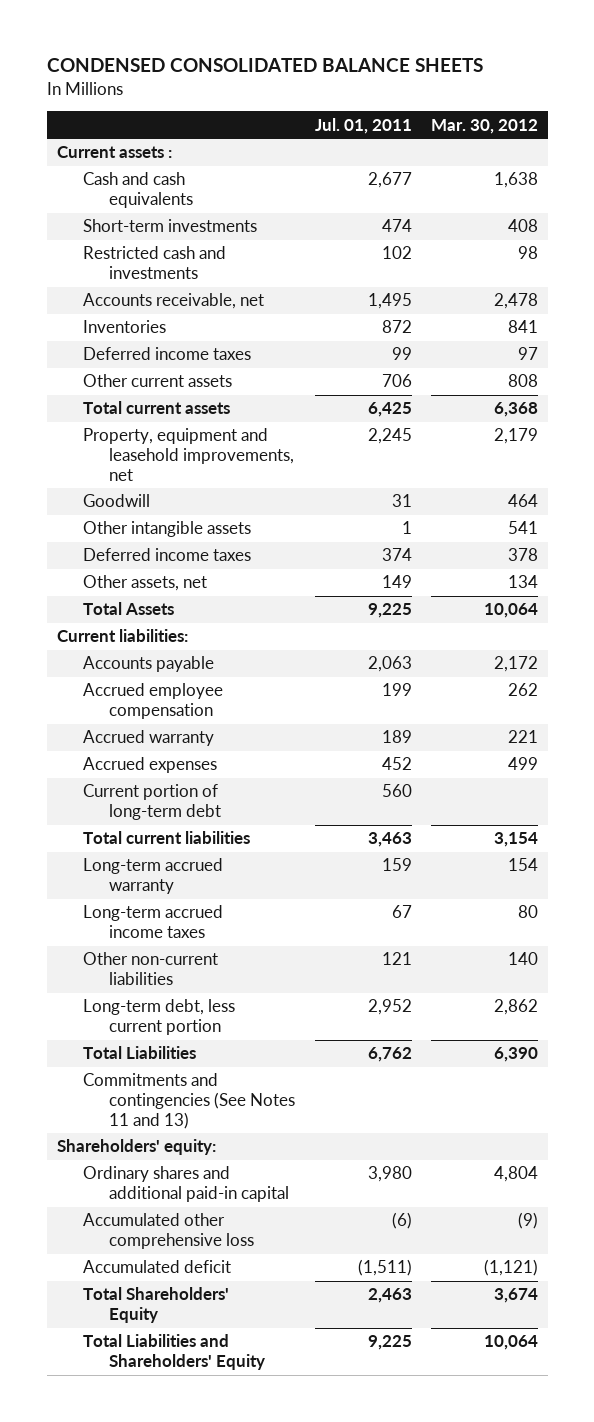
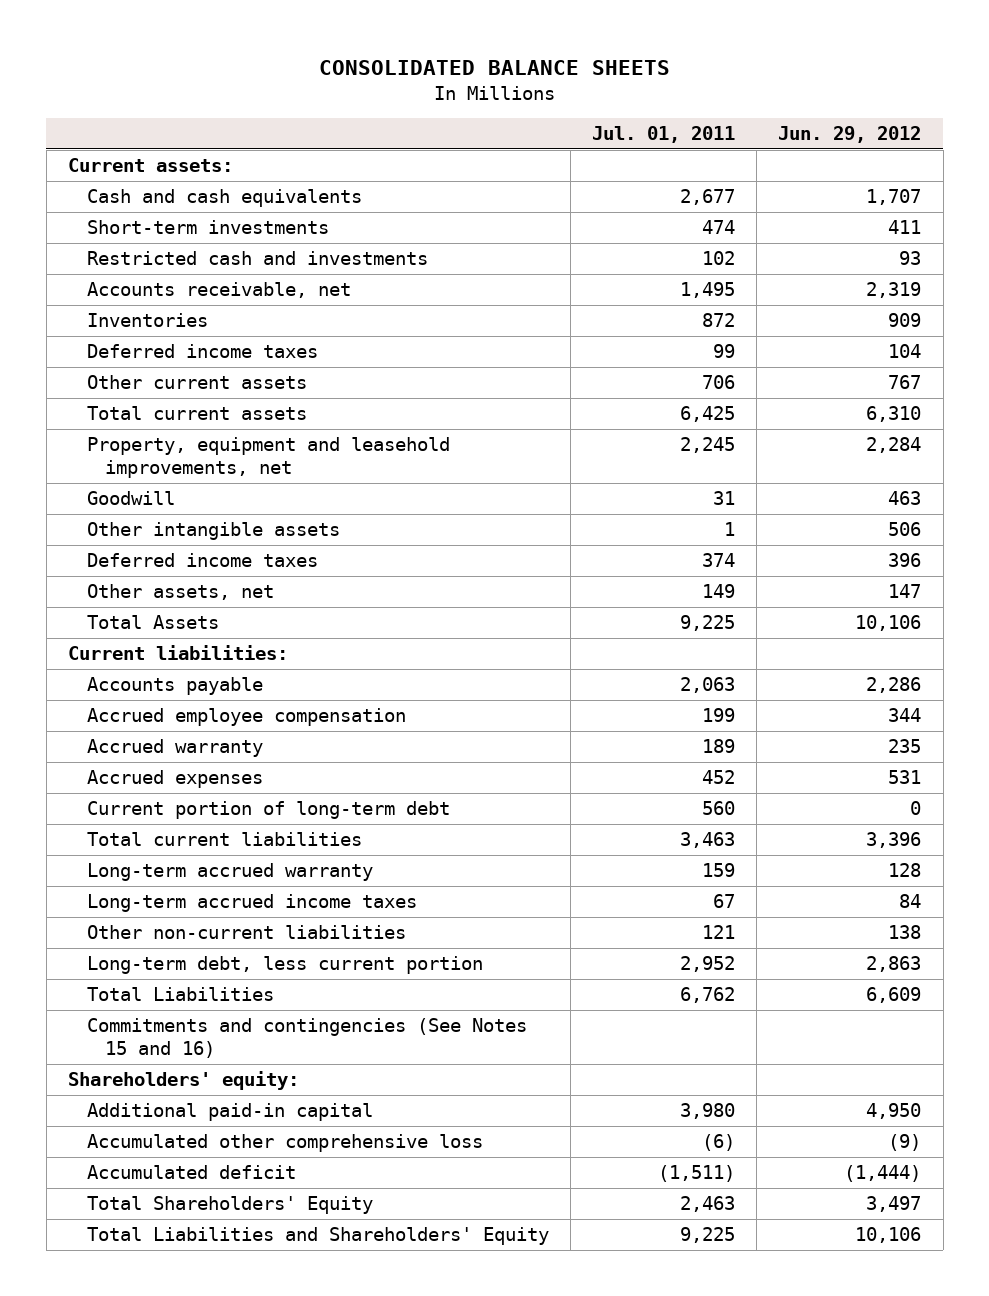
- CONDENSED CONSOLIDATED BALANCE SHEETS
+ CONSOLIDATED BALANCE SHEETS
- | Jul. 01, 2011 | Mar. 30, 2012
+ | Jul. 01, 2011 | Jun. 29, 2012
- Current assets :
+ Current assets:
- Commitments and contingencies (See Notes 11 and 13)
+ Commitments and contingencies (See Notes 15 and 16)
- Ordinary shares and additional paid-in capital | 3,980 | 4,804
+ Additional paid-in capital | 3,980 | 4,950

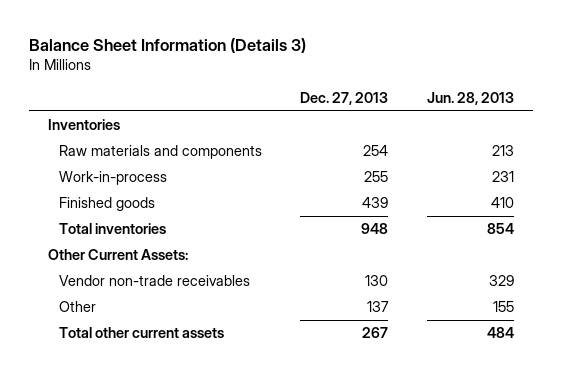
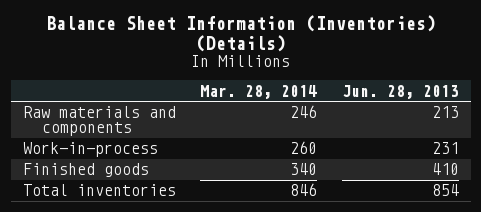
- Balance Sheet Information (Details 3)
+ Balance Sheet Information (Inventories) (Details)
- | Dec. 27, 2013 | Jun. 28, 2013
+ | Mar. 28, 2014 | Jun. 28, 2013
- Inventories
- Other Current Assets:
- Vendor non-trade receivables | 130 | 329
- Other | 137 | 155
- Total other current assets | 267 | 484

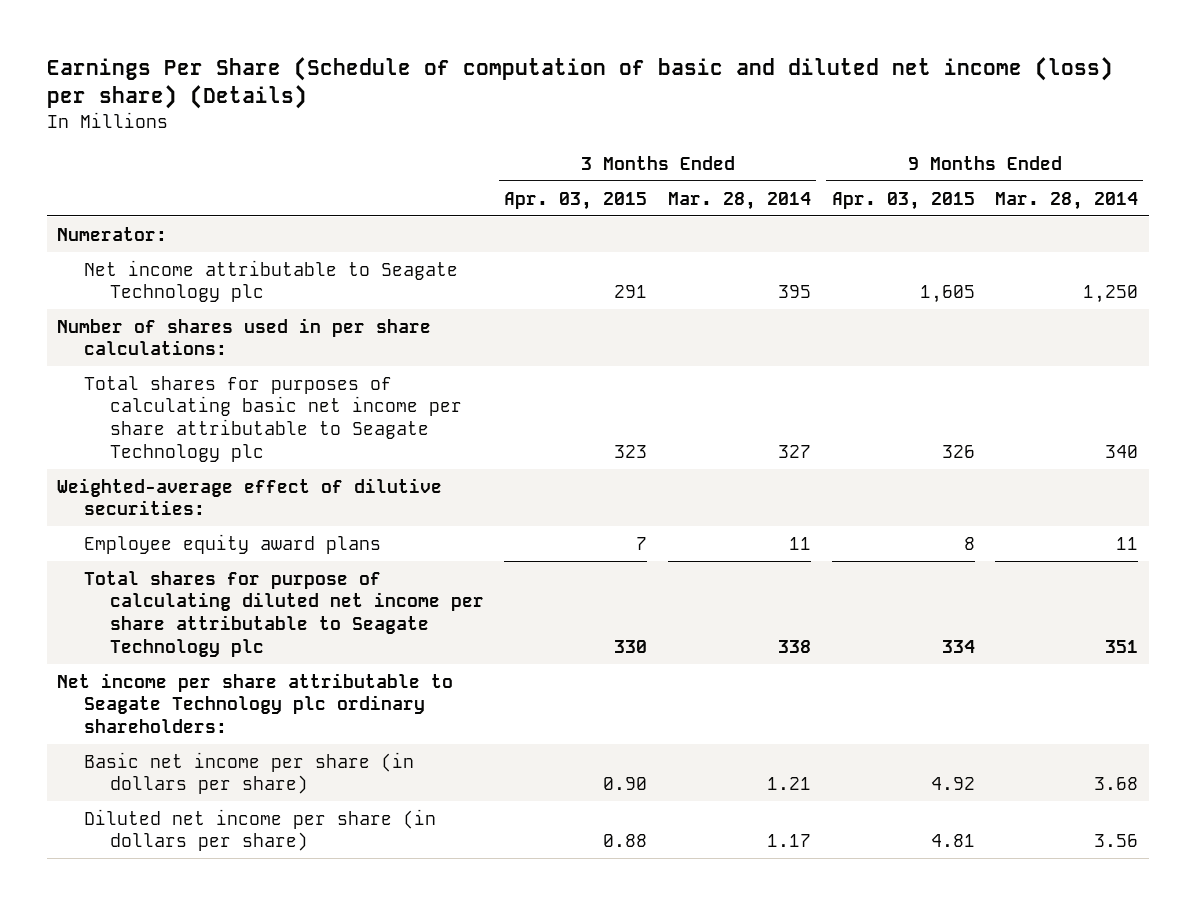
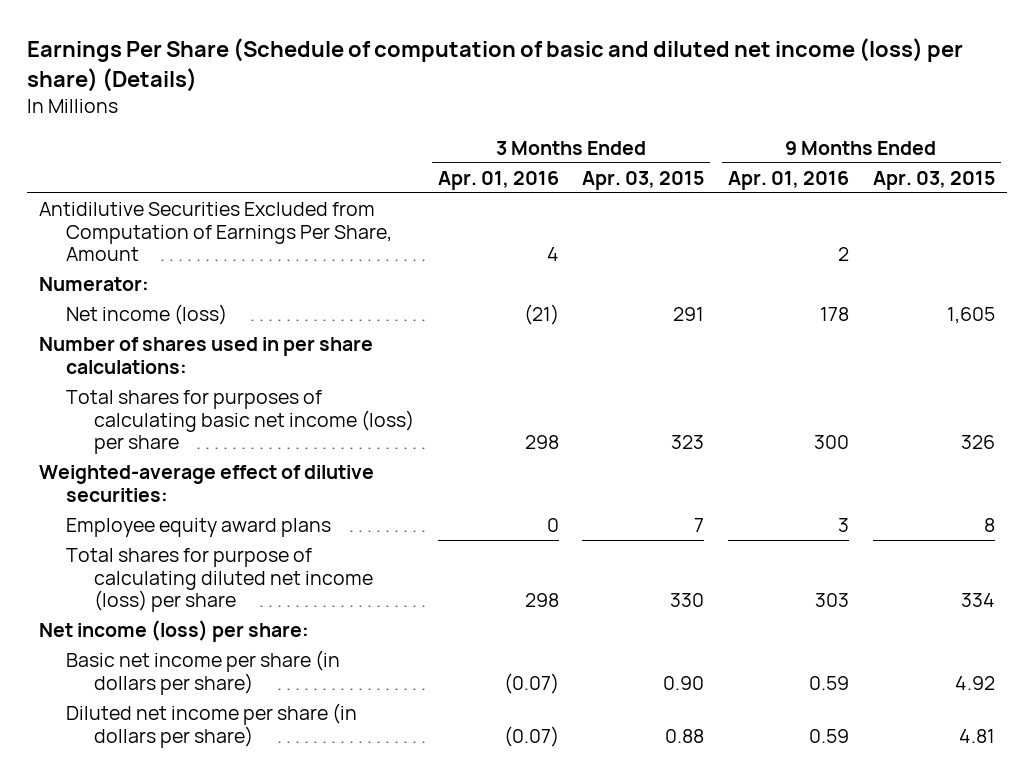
- | 3 Months Ended Apr. 03, 2015 | 3 Months Ended Mar. 28, 2014 | 9 Months Ended Apr. 03, 2015 | 9 Months Ended Mar. 28, 2014
+ | 3 Months Ended Apr. 01, 2016 | 3 Months Ended Apr. 03, 2015 | 9 Months Ended Apr. 01, 2016 | 9 Months Ended Apr. 03, 2015
+ Antidilutive Securities Excluded from Computation of Earnings Per Share, Amount | 4 | | 2 |
- Net income attributable to Seagate Technology plc | 291 | 395 | 1,605 | 1,250
+ Net income (loss) | (21) | 291 | 178 | 1,605
- Total shares for purposes of calculating basic net income per share attributable to Seagate Technology plc | 323 | 327 | 326 | 340
+ Total shares for purposes of calculating basic net income (loss) per share | 298 | 323 | 300 | 326
- Total shares for purpose of calculating diluted net income per share attributable to Seagate Technology plc | 330 | 338 | 334 | 351
- Net income per share attributable to Seagate Technology plc ordinary shareholders:
+ Total shares for purpose of calculating diluted net income (loss) per share | 298 | 330 | 303 | 334
+ Net income (loss) per share:

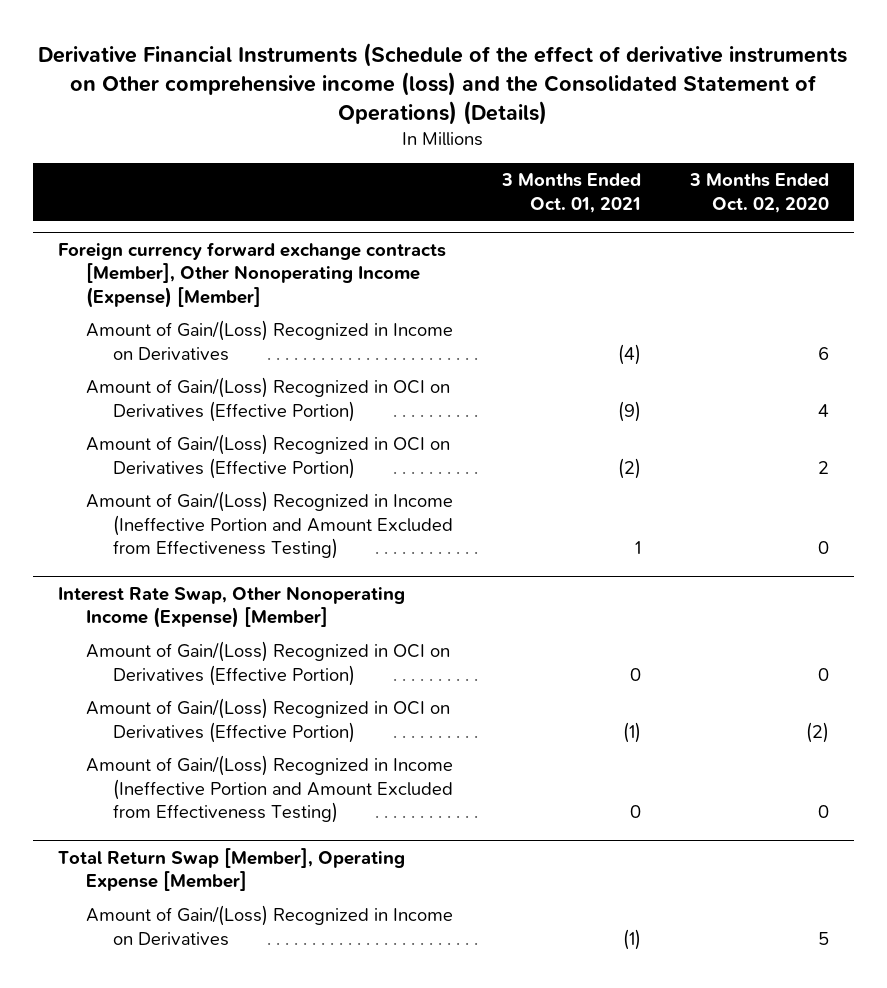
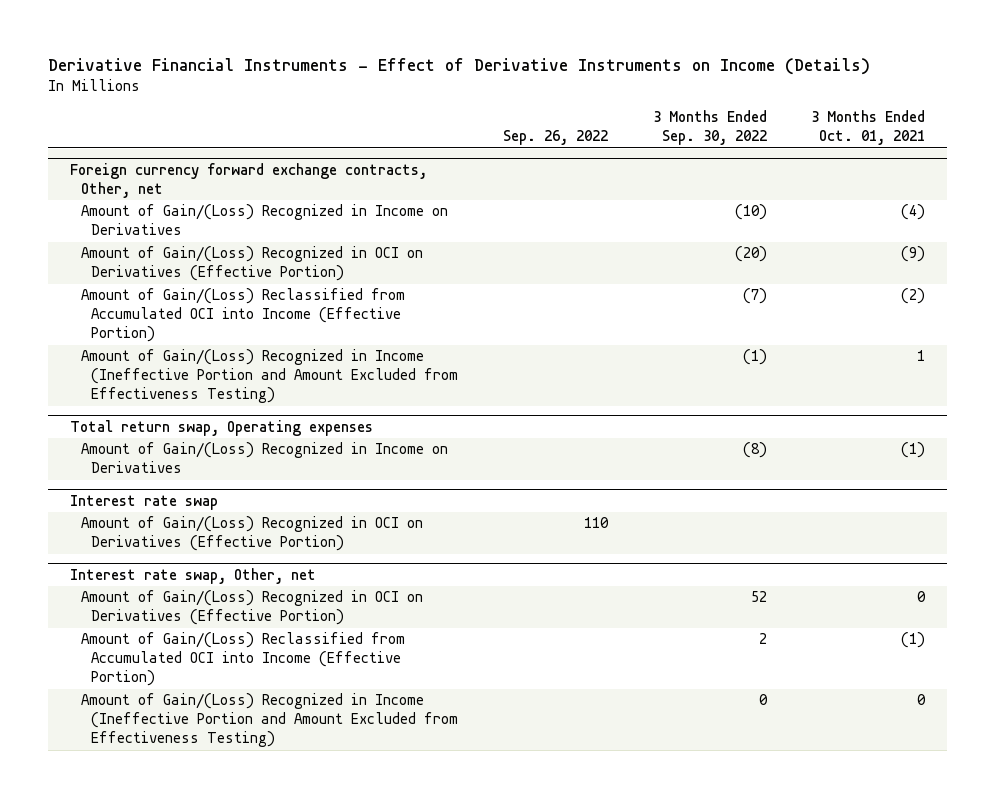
- Derivative Financial Instruments (Schedule of the effect of derivative instruments on Other comprehensive income (loss) and the Consolidated Statement of Operations) (Details)
+ Derivative Financial Instruments - Effect of Derivative Instruments on Income (Details)
- | 3 Months Ended Oct. 01, 2021 | 3 Months Ended Oct. 02, 2020
+ | Sep. 26, 2022 | 3 Months Ended Sep. 30, 2022 | 3 Months Ended Oct. 01, 2021
- Foreign currency forward exchange contracts [Member], Other Nonoperating Income (Expense) [Member]
+ Foreign currency forward exchange contracts, Other, net
- Amount of Gain/(Loss) Recognized in OCI on Derivatives (Effective Portion) | (2) | 2
+ Amount of Gain/(Loss) Reclassified from Accumulated OCI into Income (Effective Portion) | | (7) | (2)
- Interest Rate Swap, Other Nonoperating Income (Expense) [Member]
+ Total return swap, Operating expenses
+ Amount of Gain/(Loss) Recognized in Income on Derivatives | | (8) | (1)
+ Interest rate swap
+ Amount of Gain/(Loss) Recognized in OCI on Derivatives (Effective Portion) | 110 | |
+ Interest rate swap, Other, net
- Amount of Gain/(Loss) Recognized in OCI on Derivatives (Effective Portion) | (1) | (2)
+ Amount of Gain/(Loss) Reclassified from Accumulated OCI into Income (Effective Portion) | | 2 | (1)
- Total Return Swap [Member], Operating Expense [Member]
- Amount of Gain/(Loss) Recognized in Income on Derivatives | (1) | 5

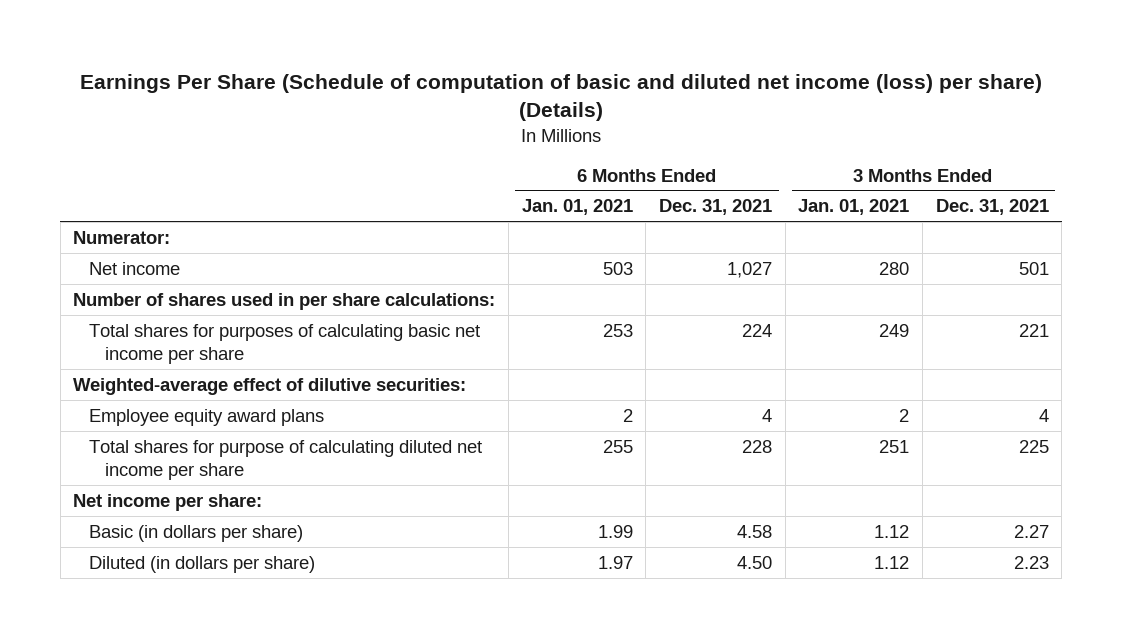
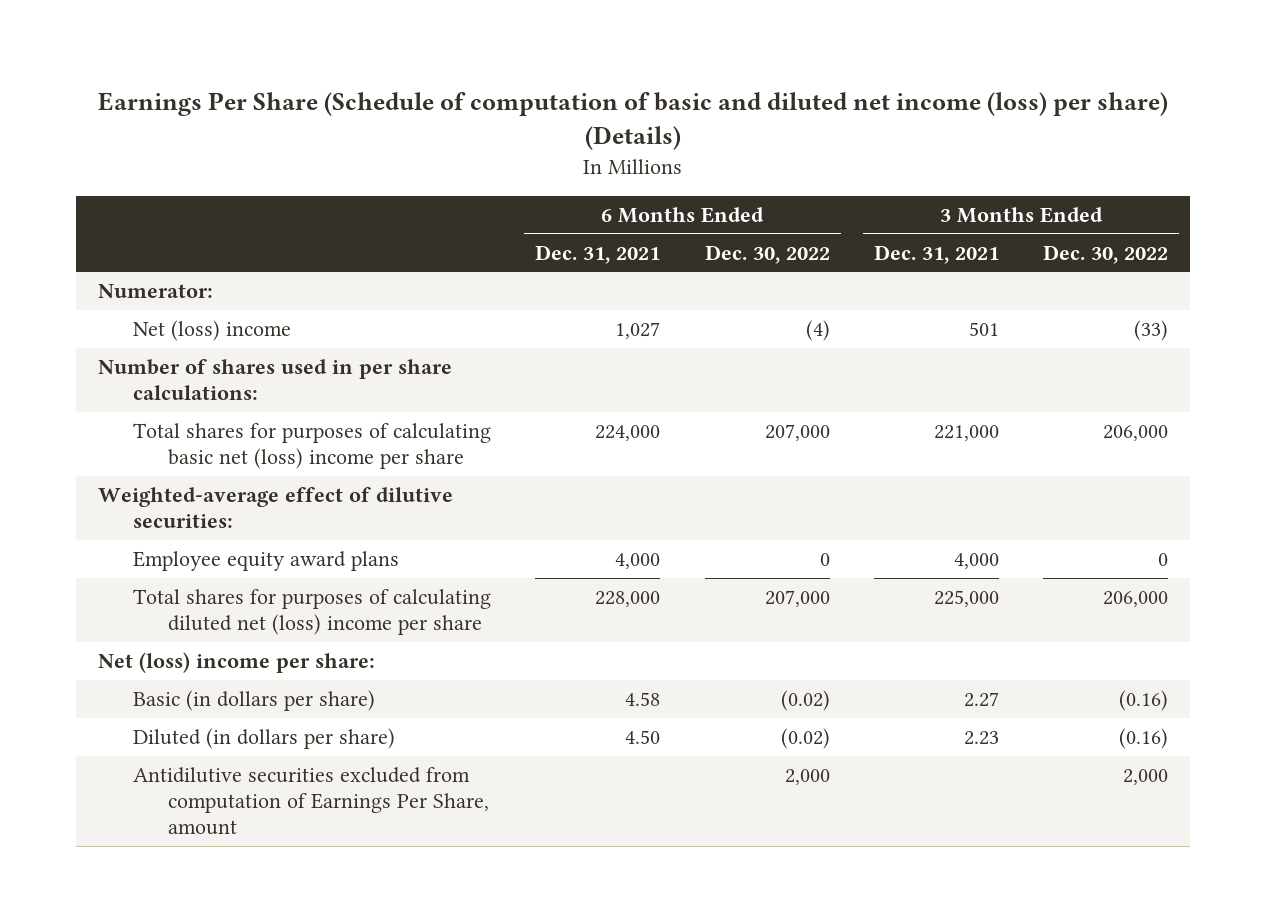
- | 6 Months Ended Jan. 01, 2021 | 6 Months Ended Dec. 31, 2021 | 3 Months Ended Jan. 01, 2021 | 3 Months Ended Dec. 31, 2021
+ | 6 Months Ended Dec. 31, 2021 | 6 Months Ended Dec. 30, 2022 | 3 Months Ended Dec. 31, 2021 | 3 Months Ended Dec. 30, 2022
- Net income | 503 | 1,027 | 280 | 501
+ Net (loss) income | 1,027 | (4) | 501 | (33)
- Total shares for purposes of calculating basic net income per share | 253 | 224 | 249 | 221
+ Total shares for purposes of calculating basic net (loss) income per share | 224,000 | 207,000 | 221,000 | 206,000
- Employee equity award plans | 2 | 4 | 2 | 4
- Total shares for purpose of calculating diluted net income per share | 255 | 228 | 251 | 225
- Net income per share:
+ Employee equity award plans | 4,000 | 0 | 4,000 | 0
+ Total shares for purposes of calculating diluted net (loss) income per share | 228,000 | 207,000 | 225,000 | 206,000
+ Net (loss) income per share:
+ Antidilutive securities excluded from computation of Earnings Per Share, amount | | 2,000 | | 2,000

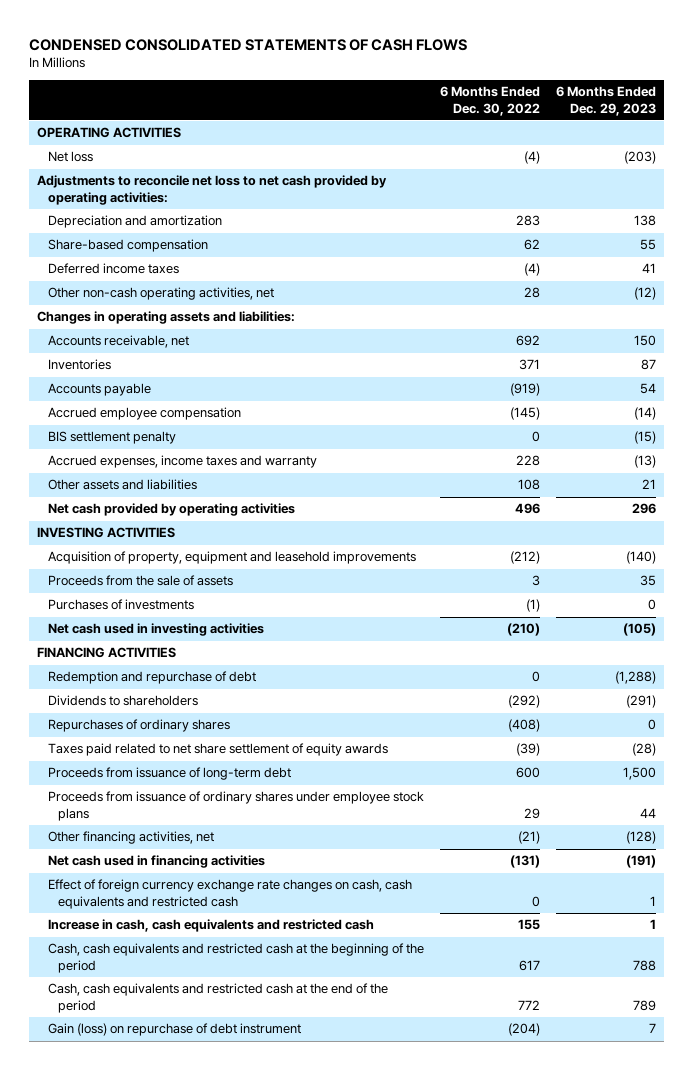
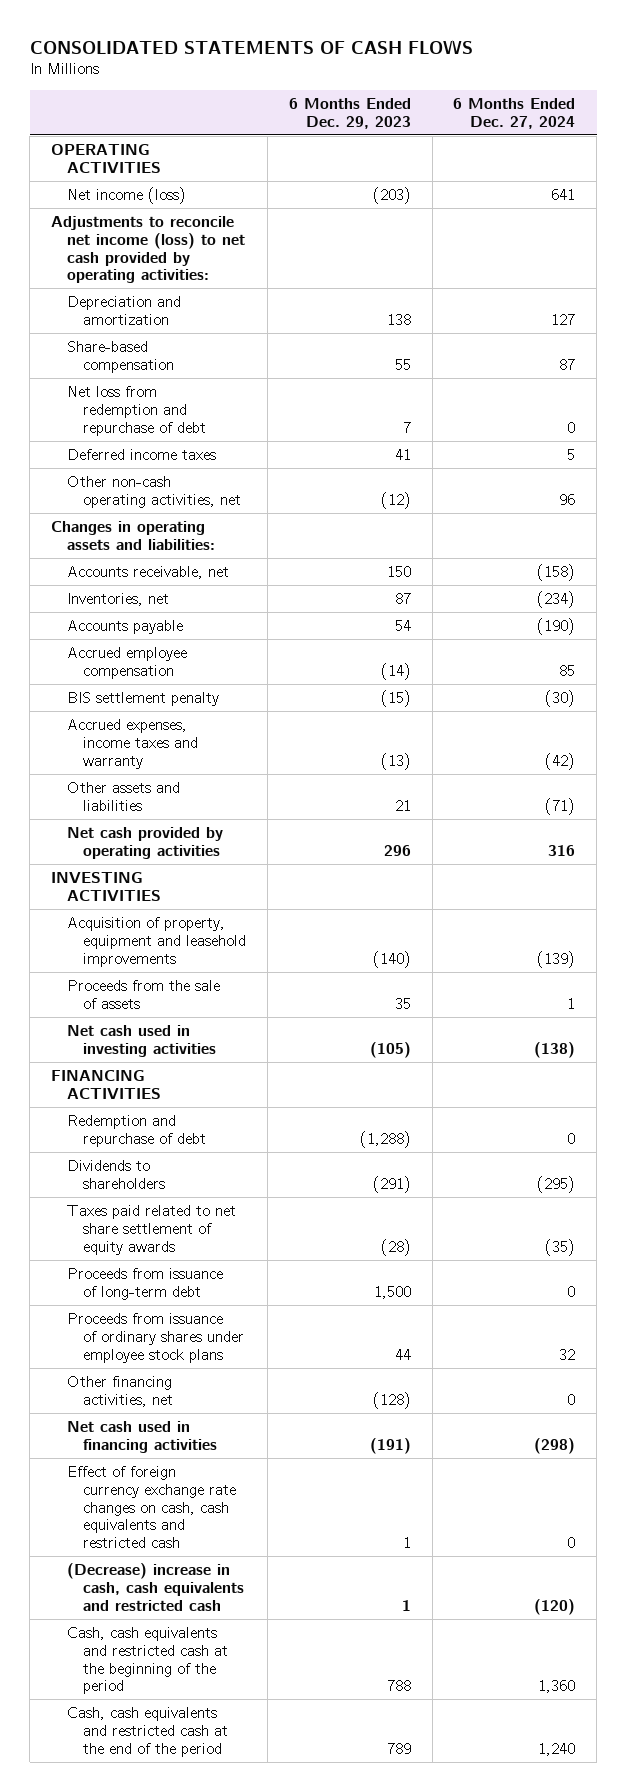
- CONDENSED CONSOLIDATED STATEMENTS OF CASH FLOWS
+ CONSOLIDATED STATEMENTS OF CASH FLOWS
- | 6 Months Ended Dec. 30, 2022 | 6 Months Ended Dec. 29, 2023
+ | 6 Months Ended Dec. 29, 2023 | 6 Months Ended Dec. 27, 2024
- Net loss | (4) | (203)
- Adjustments to reconcile net loss to net cash provided by operating activities:
+ Net income (loss) | (203) | 641
+ Adjustments to reconcile net income (loss) to net cash provided by operating activities:
+ Net loss from redemption and repurchase of debt | 7 | 0
- Inventories | 371 | 87
+ Inventories, net | 87 | (234)
- Purchases of investments | (1) | 0
- Repurchases of ordinary shares | (408) | 0
- Increase in cash, cash equivalents and restricted cash | 155 | 1
+ (Decrease) increase in cash, cash equivalents and restricted cash | 1 | (120)
- Gain (loss) on repurchase of debt instrument | (204) | 7

